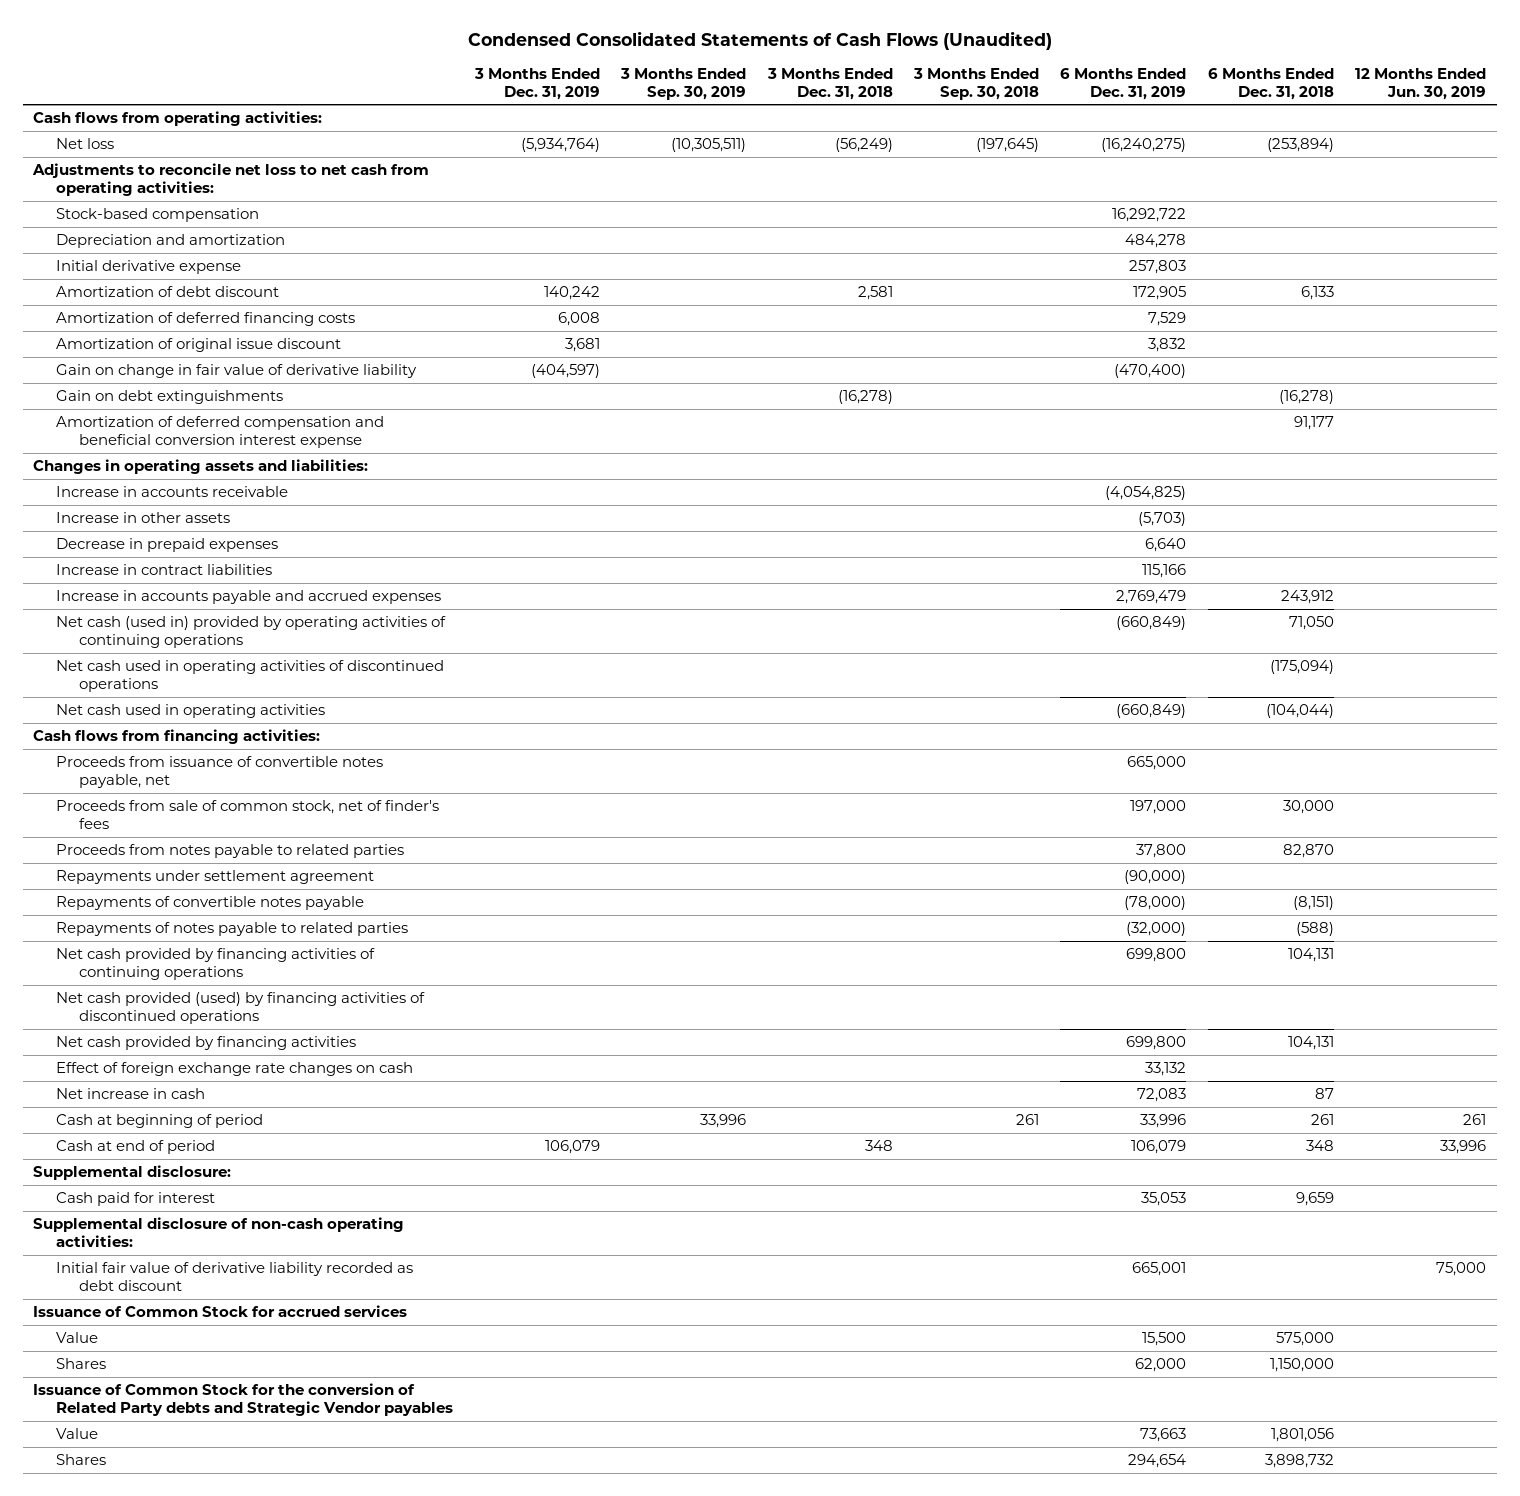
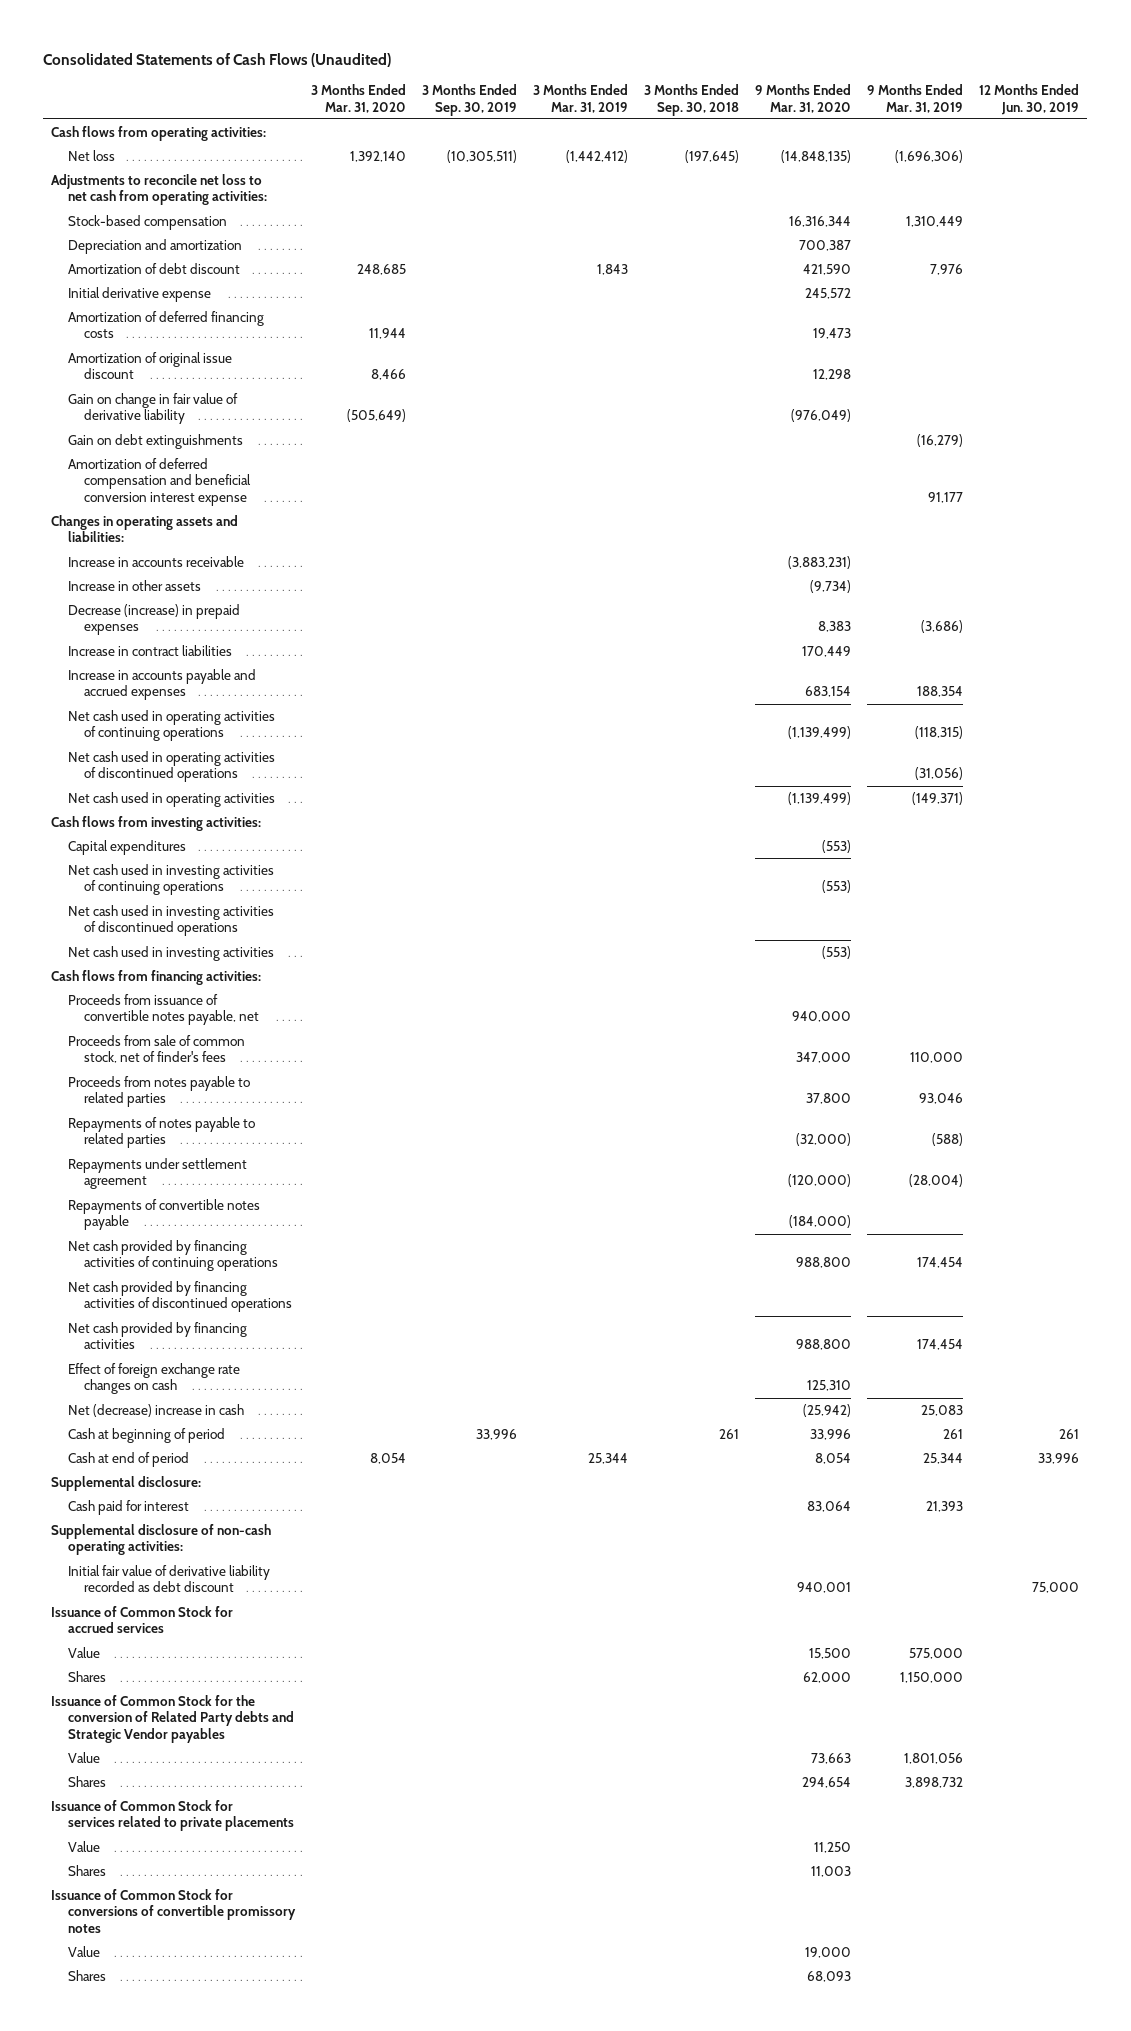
- Condensed Consolidated Statements of Cash Flows (Unaudited)
+ Consolidated Statements of Cash Flows (Unaudited)
- | 3 Months Ended Dec. 31, 2019 | 3 Months Ended Sep. 30, 2019 | 3 Months Ended Dec. 31, 2018 | 3 Months Ended Sep. 30, 2018 | 6 Months Ended Dec. 31, 2019 | 6 Months Ended Dec. 31, 2018 | 12 Months Ended Jun. 30, 2019
+ | 3 Months Ended Mar. 31, 2020 | 3 Months Ended Sep. 30, 2019 | 3 Months Ended Mar. 31, 2019 | 3 Months Ended Sep. 30, 2018 | 9 Months Ended Mar. 31, 2020 | 9 Months Ended Mar. 31, 2019 | 12 Months Ended Jun. 30, 2019
moved down: Initial derivative expense | | | | | 245,572 | |
- Decrease in prepaid expenses | | | | | 6,640 | |
+ Decrease (increase) in prepaid expenses | | | | | 8,383 | (3,686) |
- Net cash (used in) provided by operating activities of continuing operations | | | | | (660,849) | 71,050 |
+ Net cash used in operating activities of continuing operations | | | | | (1,139,499) | (118,315) |
+ Cash flows from investing activities:
+ Capital expenditures | | | | | (553) | |
+ Net cash used in investing activities of continuing operations | | | | | (553) | |
+ Net cash used in investing activities of discontinued operations
+ Net cash used in investing activities | | | | | (553) | |
moved up: Repayments of notes payable to related parties | | | | | (32,000) | (588) |
- Net cash provided (used) by financing activities of discontinued operations
+ Net cash provided by financing activities of discontinued operations
- Net increase in cash | | | | | 72,083 | 87 |
+ Net (decrease) increase in cash | | | | | (25,942) | 25,083 |
+ Issuance of Common Stock for services related to private placements
+ Value | | | | | 11,250 | |
+ Shares | | | | | 11,003 | |
+ Issuance of Common Stock for conversions of convertible promissory notes
+ Value | | | | | 19,000 | |
+ Shares | | | | | 68,093 | |

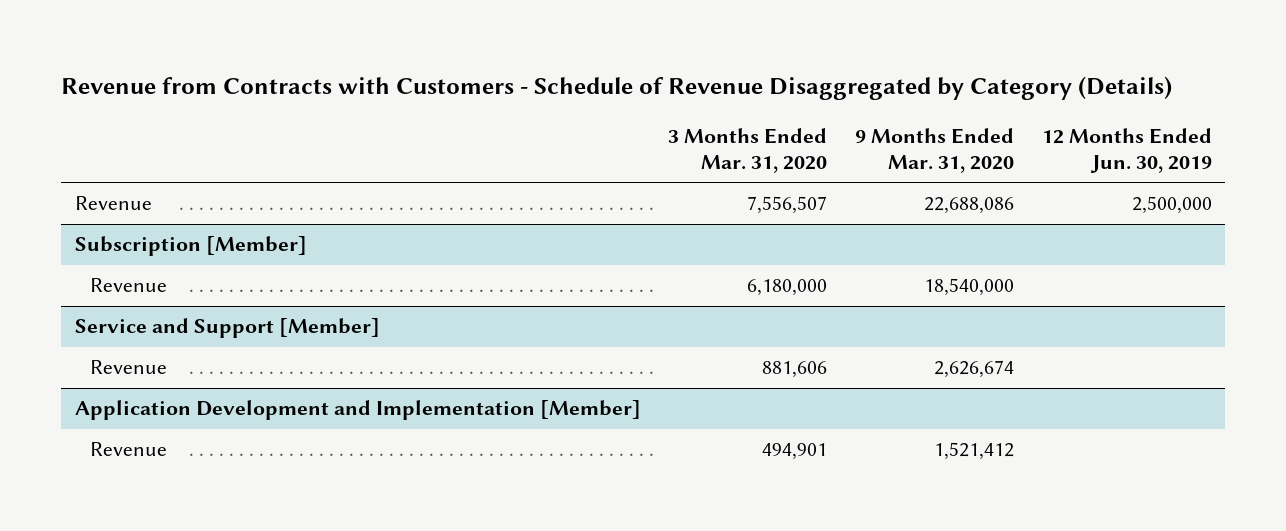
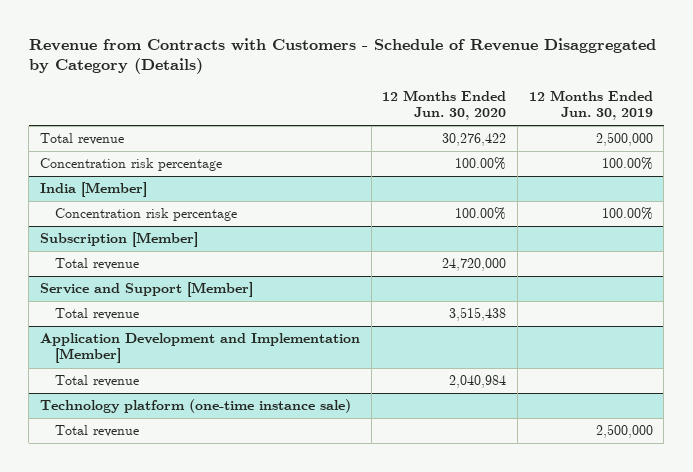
- | 3 Months Ended Mar. 31, 2020 | 9 Months Ended Mar. 31, 2020 | 12 Months Ended Jun. 30, 2019
+ | 12 Months Ended Jun. 30, 2020 | 12 Months Ended Jun. 30, 2019
- Revenue | 7,556,507 | 22,688,086 | 2,500,000
+ Total revenue | 30,276,422 | 2,500,000
+ Concentration risk percentage | 100.00% | 100.00%
+ India [Member]
+ Concentration risk percentage | 100.00% | 100.00%
@ Subscription [Member]
- Revenue | 6,180,000 | 18,540,000 |
+ Total revenue | 24,720,000 |
@ Service and Support [Member]
- Revenue | 881,606 | 2,626,674 |
+ Total revenue | 3,515,438 |
@ Application Development and Implementation [Member]
- Revenue | 494,901 | 1,521,412 |
+ Total revenue | 2,040,984 |
+ Technology platform (one-time instance sale)
+ Total revenue | | 2,500,000

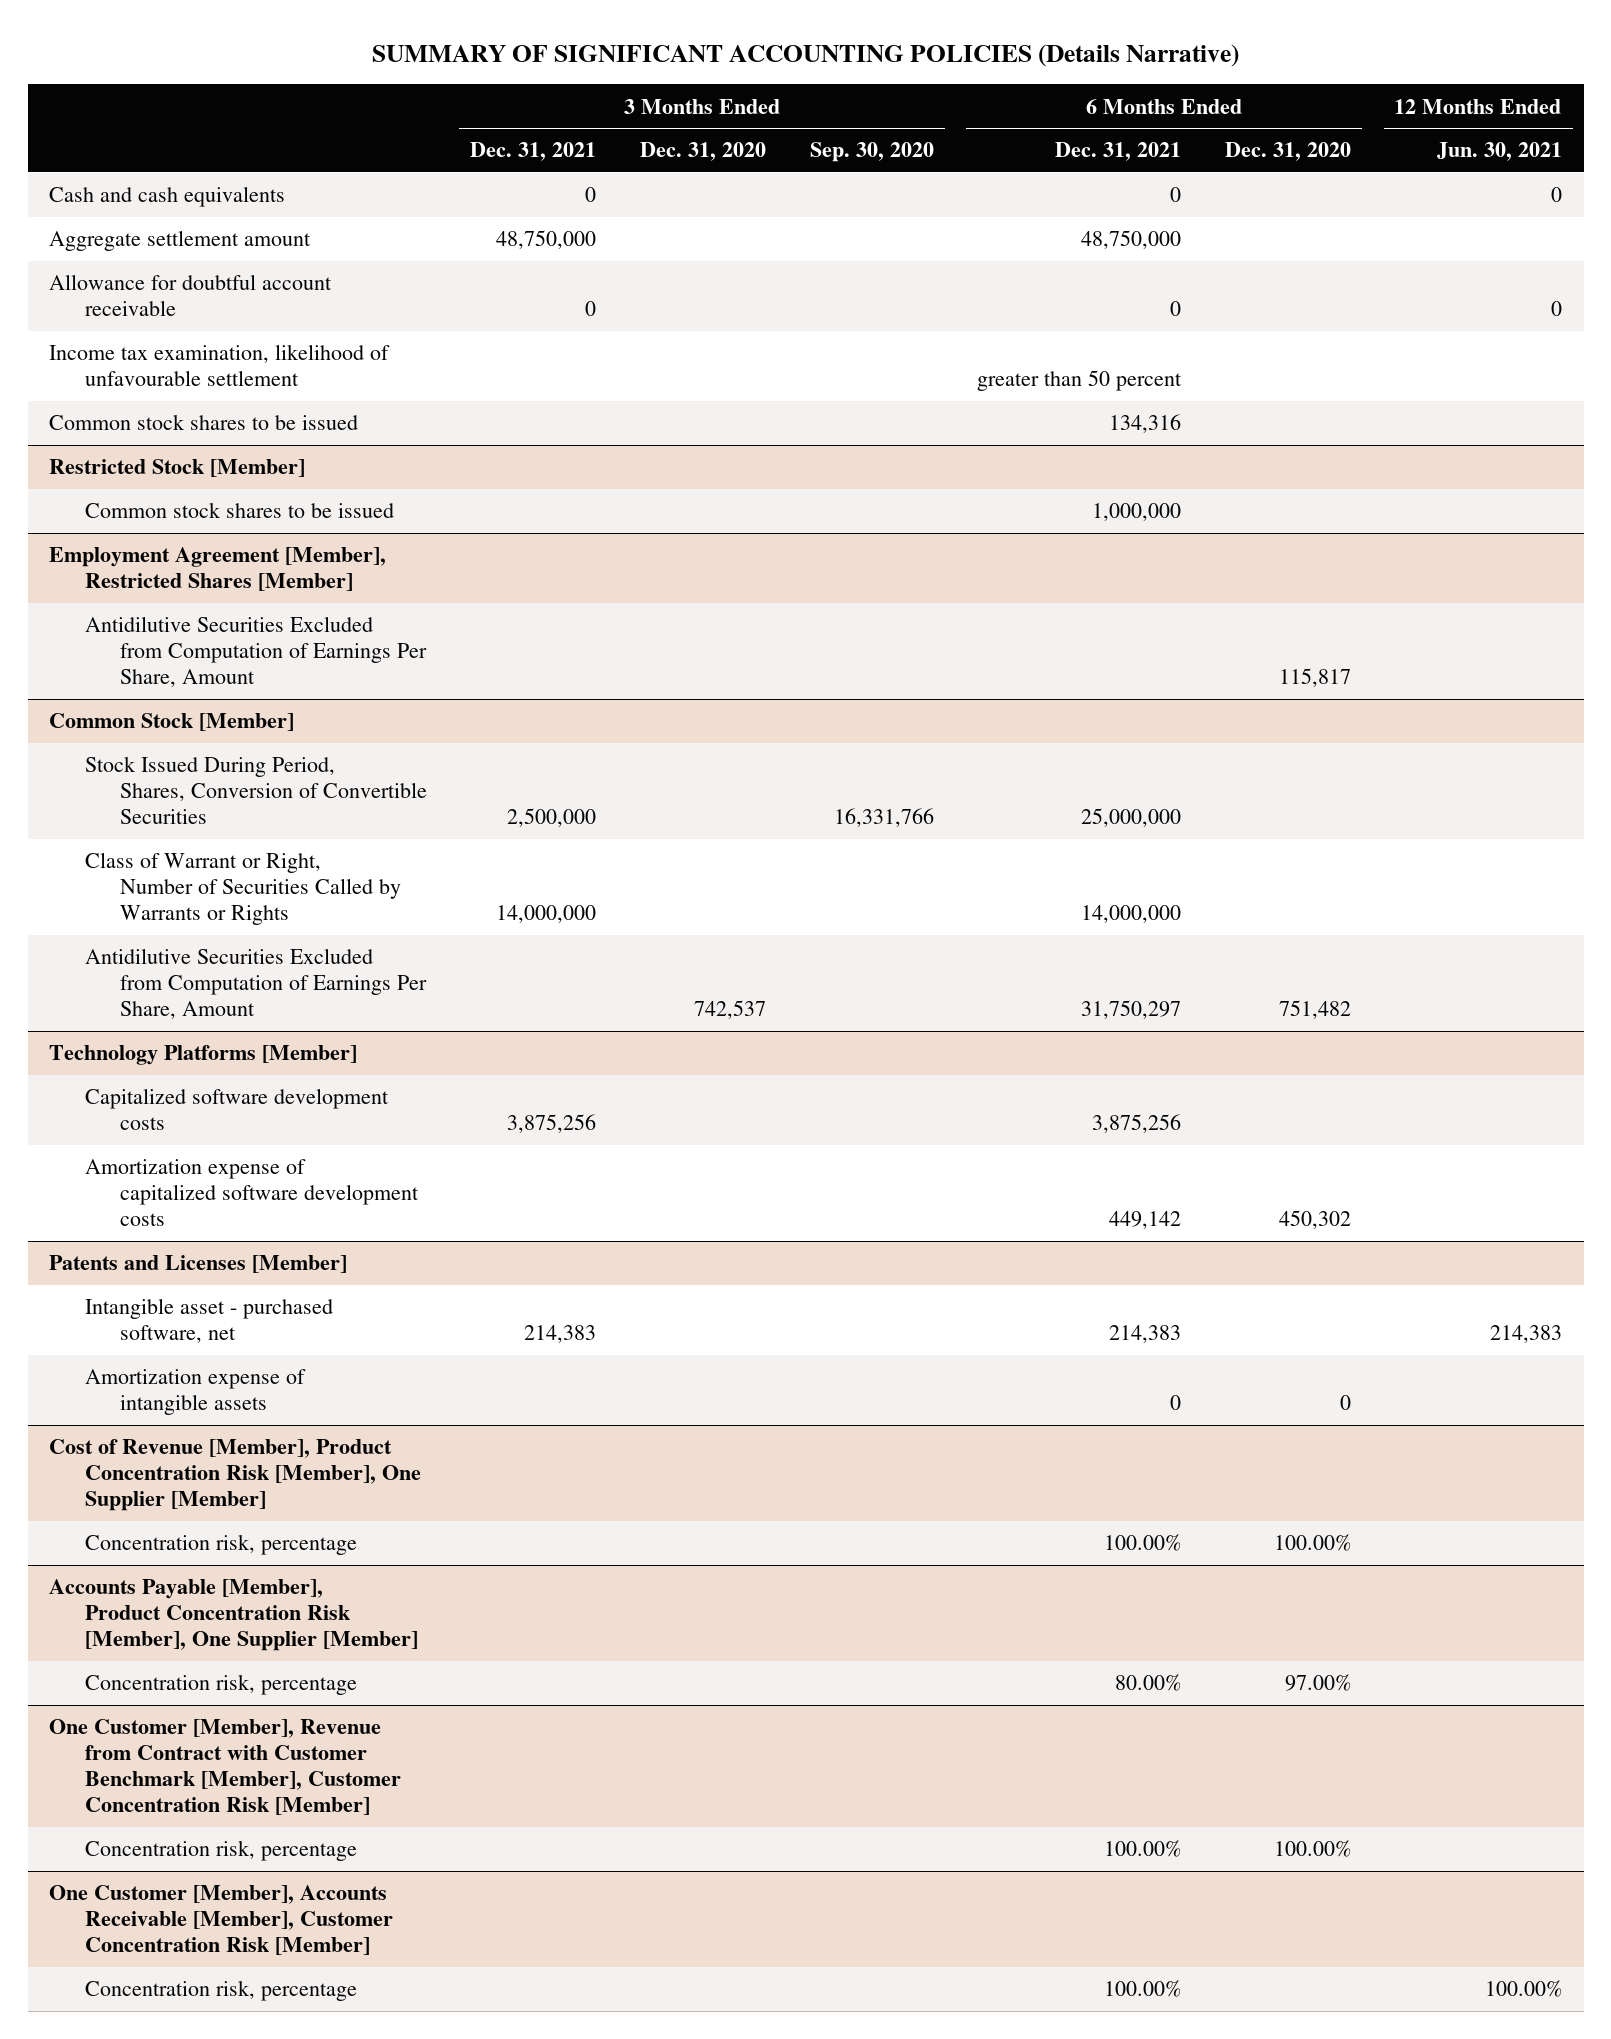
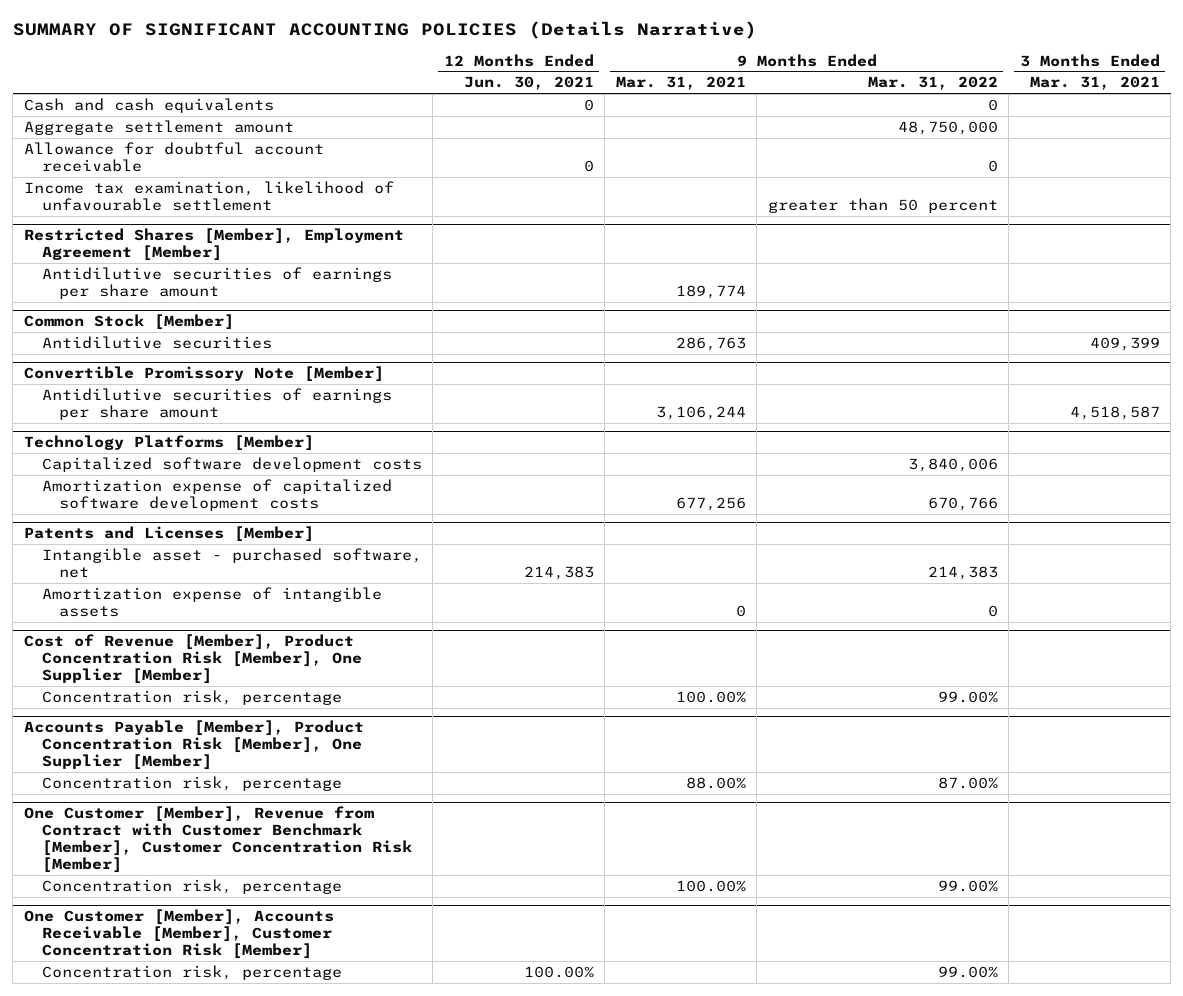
- | 3 Months Ended Dec. 31, 2021 | 3 Months Ended Dec. 31, 2020 | 3 Months Ended Sep. 30, 2020 | 6 Months Ended Dec. 31, 2021 | 6 Months Ended Dec. 31, 2020 | 12 Months Ended Jun. 30, 2021
+ | 12 Months Ended Jun. 30, 2021 | 9 Months Ended Mar. 31, 2021 | 9 Months Ended Mar. 31, 2022 | 3 Months Ended Mar. 31, 2021
- Common stock shares to be issued | | | | 134,316 | |
- Restricted Stock [Member]
- Common stock shares to be issued | | | | 1,000,000 | |
- Employment Agreement [Member], Restricted Shares [Member]
- Antidilutive Securities Excluded from Computation of Earnings Per Share, Amount | | | | | 115,817 |
+ Restricted Shares [Member], Employment Agreement [Member]
+ Antidilutive securities of earnings per share amount | | 189,774 | |
@ Common Stock [Member]
- Stock Issued During Period, Shares, Conversion of Convertible Securities | 2,500,000 | | 16,331,766 | 25,000,000 | |
- Class of Warrant or Right, Number of Securities Called by Warrants or Rights | 14,000,000 | | | 14,000,000 | |
- Antidilutive Securities Excluded from Computation of Earnings Per Share, Amount | | 742,537 | | 31,750,297 | 751,482 |
+ Antidilutive securities | | 286,763 | | 409,399
+ Convertible Promissory Note [Member]
+ Antidilutive securities of earnings per share amount | | 3,106,244 | | 4,518,587

